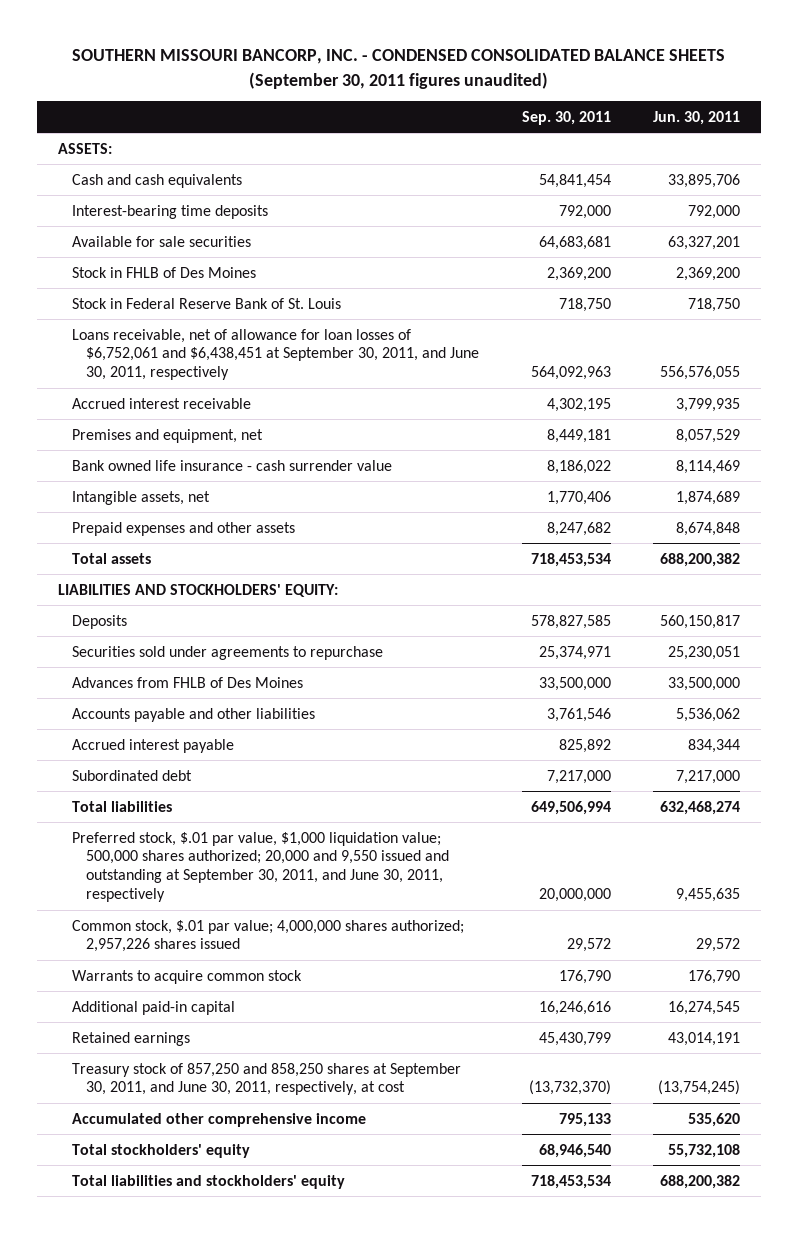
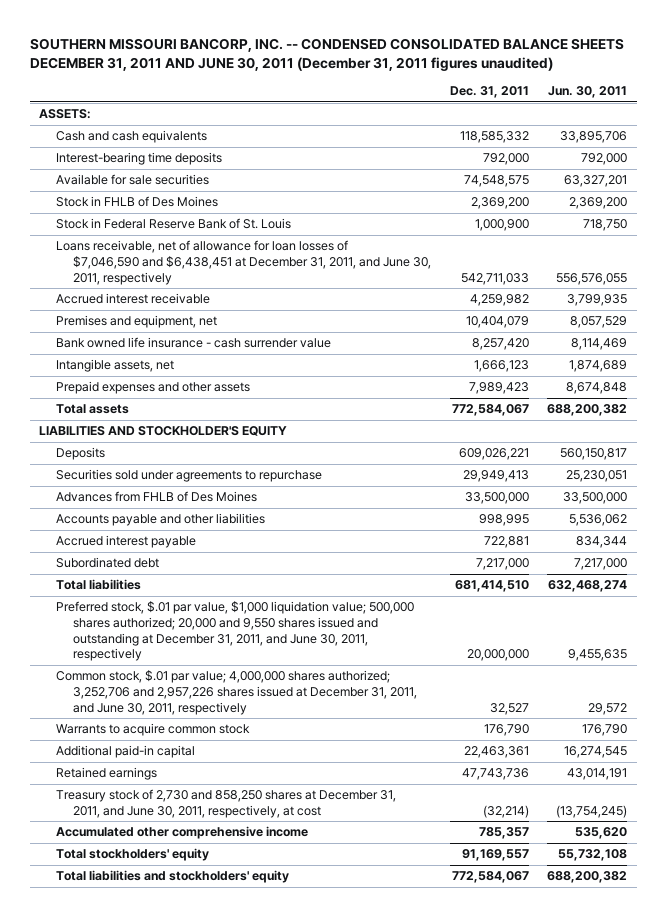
- SOUTHERN MISSOURI BANCORP, INC. - CONDENSED CONSOLIDATED BALANCE SHEETS (September 30, 2011 figures unaudited)
+ SOUTHERN MISSOURI BANCORP, INC. -- CONDENSED CONSOLIDATED BALANCE SHEETS DECEMBER 31, 2011 AND JUNE 30, 2011 (December 31, 2011 figures unaudited)
- | Sep. 30, 2011 | Jun. 30, 2011
+ | Dec. 31, 2011 | Jun. 30, 2011
- Loans receivable, net of allowance for loan losses of $6,752,061 and $6,438,451 at September 30, 2011, and June 30, 2011, respectively | 564,092,963 | 556,576,055
+ Loans receivable, net of allowance for loan losses of $7,046,590 and $6,438,451 at December 31, 2011, and June 30, 2011, respectively | 542,711,033 | 556,576,055
- LIABILITIES AND STOCKHOLDERS' EQUITY:
+ LIABILITIES AND STOCKHOLDER'S EQUITY
- Preferred stock, $.01 par value, $1,000 liquidation value; 500,000 shares authorized; 20,000 and 9,550 issued and outstanding at September 30, 2011, and June 30, 2011, respectively | 20,000,000 | 9,455,635
- Common stock, $.01 par value; 4,000,000 shares authorized; 2,957,226 shares issued | 29,572 | 29,572
+ Preferred stock, $.01 par value, $1,000 liquidation value; 500,000 shares authorized; 20,000 and 9,550 shares issued and outstanding at December 31, 2011, and June 30, 2011, respectively | 20,000,000 | 9,455,635
+ Common stock, $.01 par value; 4,000,000 shares authorized; 3,252,706 and 2,957,226 shares issued at December 31, 2011, and June 30, 2011, respectively | 32,527 | 29,572
- Treasury stock of 857,250 and 858,250 shares at September 30, 2011, and June 30, 2011, respectively, at cost | (13,732,370) | (13,754,245)
+ Treasury stock of 2,730 and 858,250 shares at December 31, 2011, and June 30, 2011, respectively, at cost | (32,214) | (13,754,245)

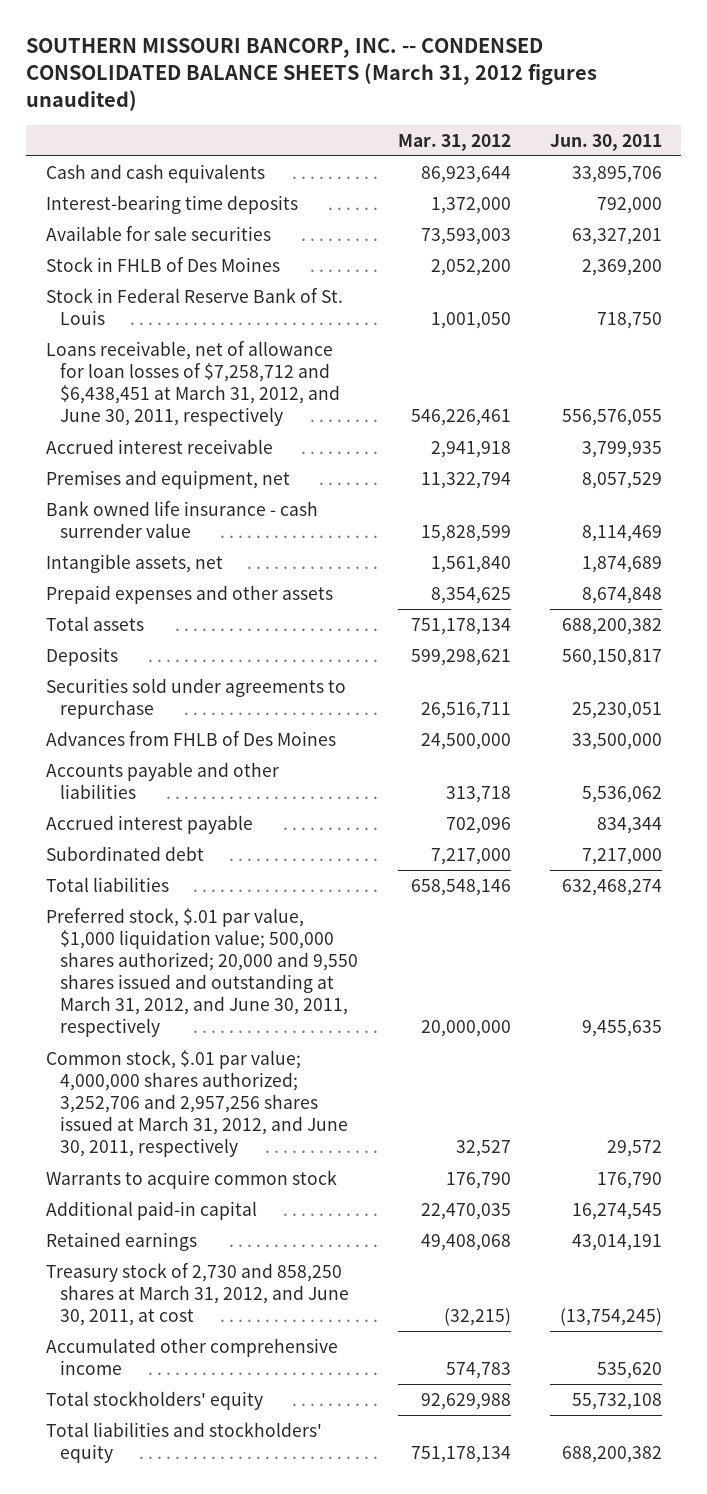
- SOUTHERN MISSOURI BANCORP, INC. -- CONDENSED CONSOLIDATED BALANCE SHEETS DECEMBER 31, 2011 AND JUNE 30, 2011 (December 31, 2011 figures unaudited)
+ SOUTHERN MISSOURI BANCORP, INC. -- CONDENSED CONSOLIDATED BALANCE SHEETS (March 31, 2012 figures unaudited)
- | Dec. 31, 2011 | Jun. 30, 2011
+ | Mar. 31, 2012 | Jun. 30, 2011
- ASSETS:
- Loans receivable, net of allowance for loan losses of $7,046,590 and $6,438,451 at December 31, 2011, and June 30, 2011, respectively | 542,711,033 | 556,576,055
+ Loans receivable, net of allowance for loan losses of $7,258,712 and $6,438,451 at March 31, 2012, and June 30, 2011, respectively | 546,226,461 | 556,576,055
- LIABILITIES AND STOCKHOLDER'S EQUITY
- Preferred stock, $.01 par value, $1,000 liquidation value; 500,000 shares authorized; 20,000 and 9,550 shares issued and outstanding at December 31, 2011, and June 30, 2011, respectively | 20,000,000 | 9,455,635
- Common stock, $.01 par value; 4,000,000 shares authorized; 3,252,706 and 2,957,226 shares issued at December 31, 2011, and June 30, 2011, respectively | 32,527 | 29,572
+ Preferred stock, $.01 par value, $1,000 liquidation value; 500,000 shares authorized; 20,000 and 9,550 shares issued and outstanding at March 31, 2012, and June 30, 2011, respectively | 20,000,000 | 9,455,635
+ Common stock, $.01 par value; 4,000,000 shares authorized; 3,252,706 and 2,957,256 shares issued at March 31, 2012, and June 30, 2011, respectively | 32,527 | 29,572
- Treasury stock of 2,730 and 858,250 shares at December 31, 2011, and June 30, 2011, respectively, at cost | (32,214) | (13,754,245)
+ Treasury stock of 2,730 and 858,250 shares at March 31, 2012, and June 30, 2011, at cost | (32,215) | (13,754,245)

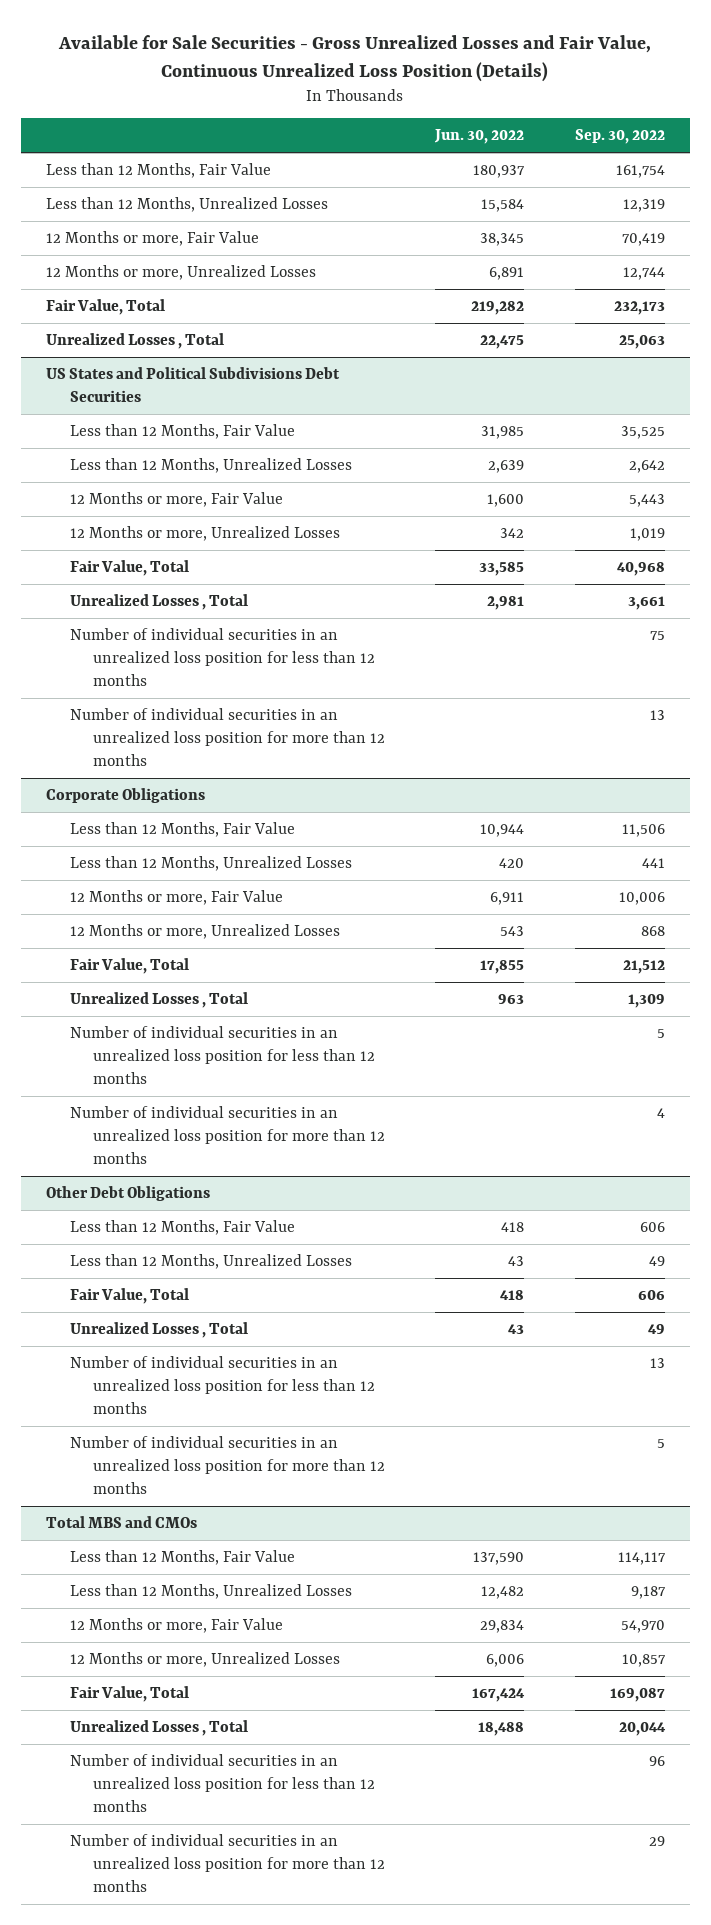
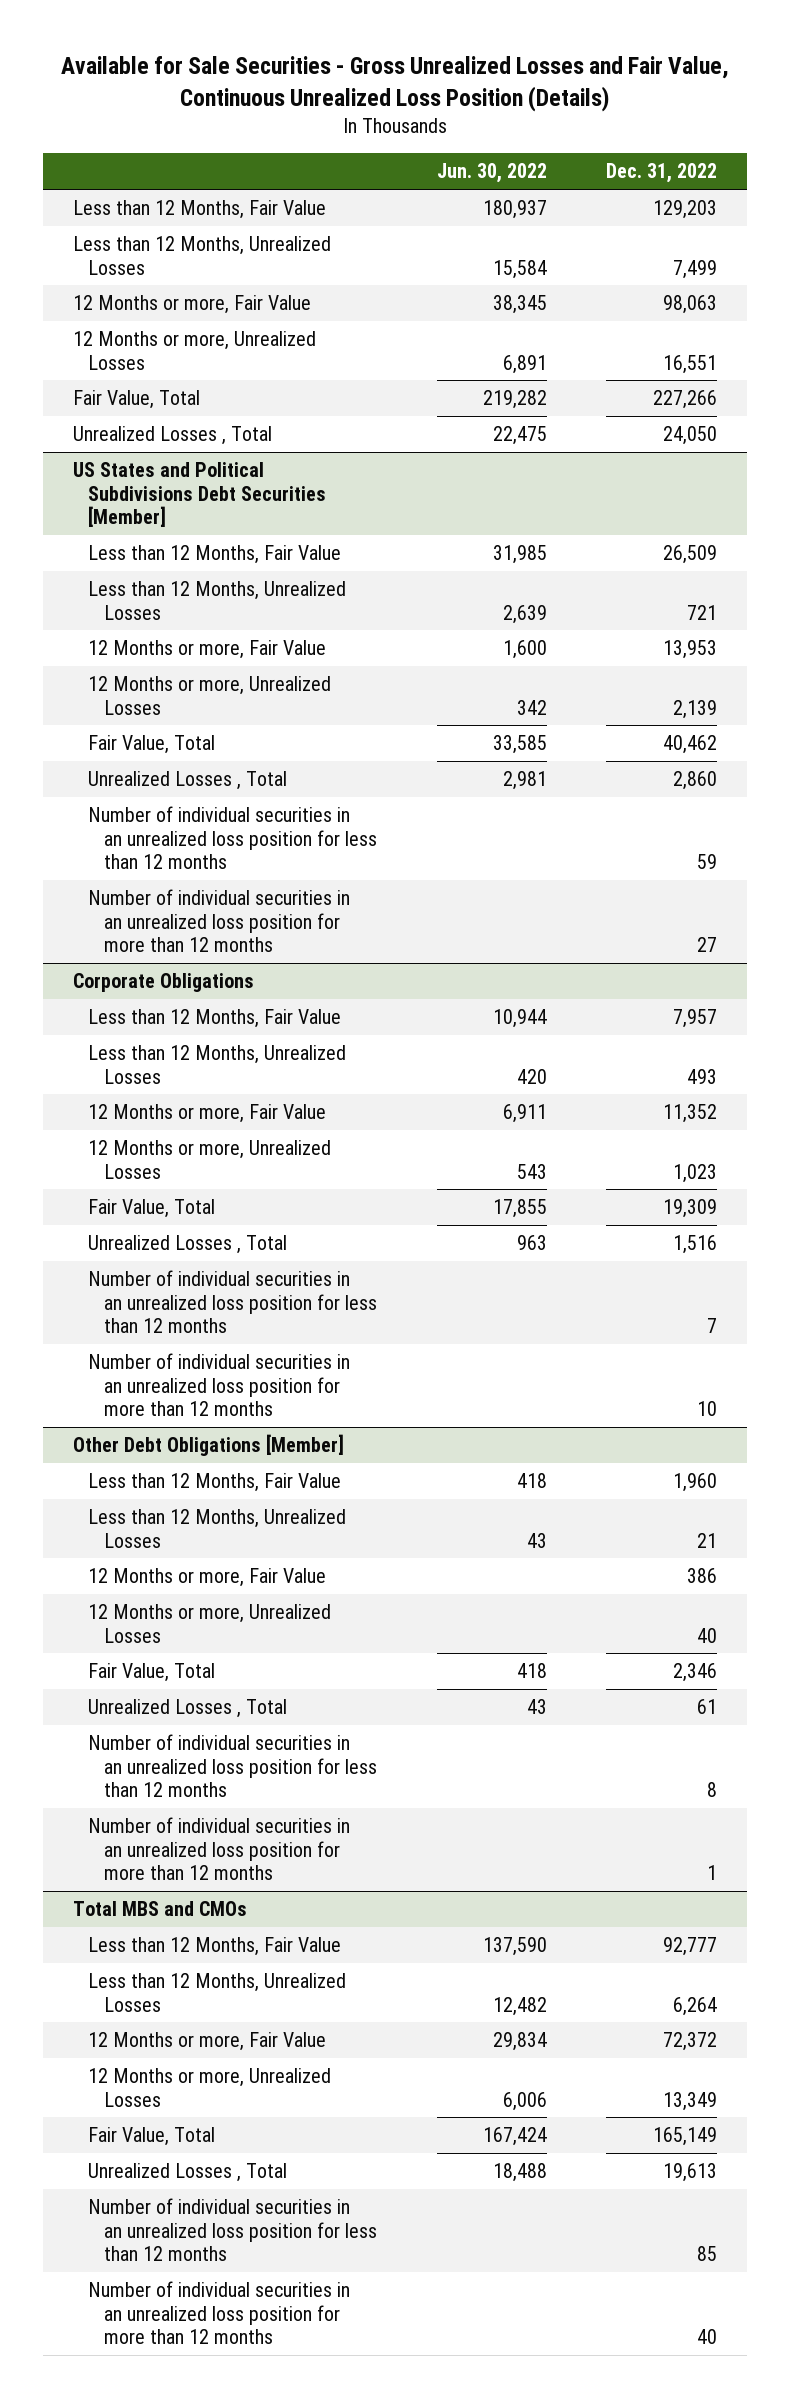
- | Jun. 30, 2022 | Sep. 30, 2022
+ | Jun. 30, 2022 | Dec. 31, 2022
- US States and Political Subdivisions Debt Securities
+ US States and Political Subdivisions Debt Securities [Member]
- Other Debt Obligations
+ Other Debt Obligations [Member]
+ 12 Months or more, Fair Value | | 386
+ 12 Months or more, Unrealized Losses | | 40

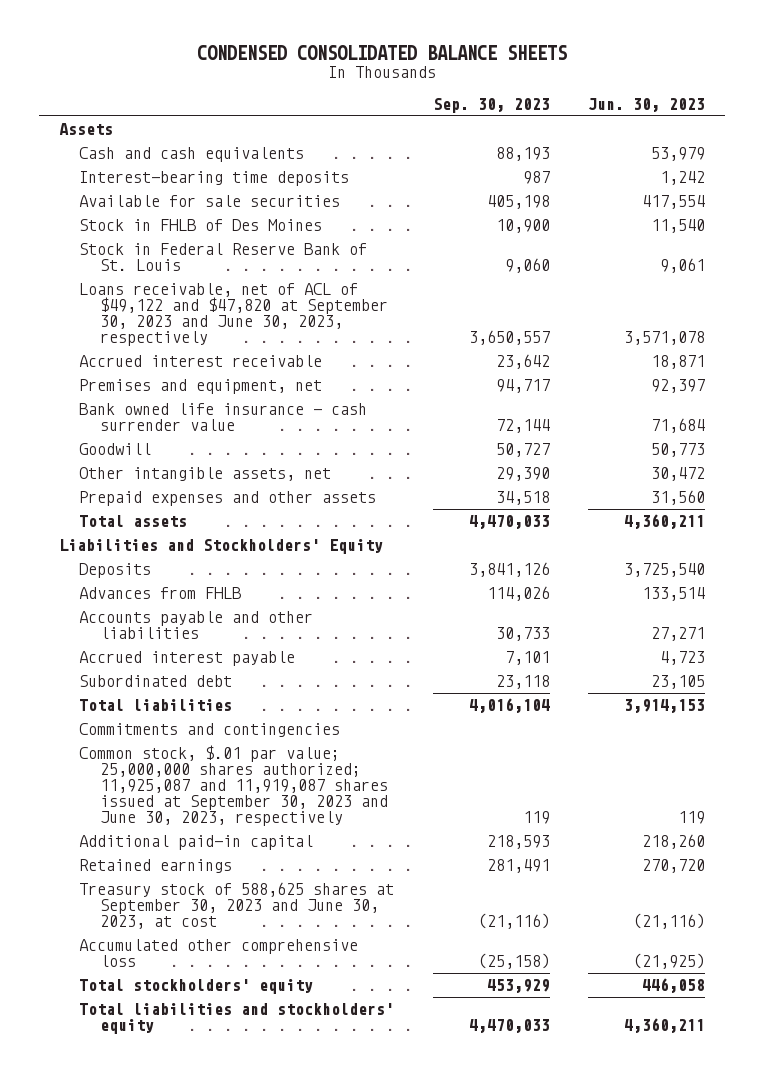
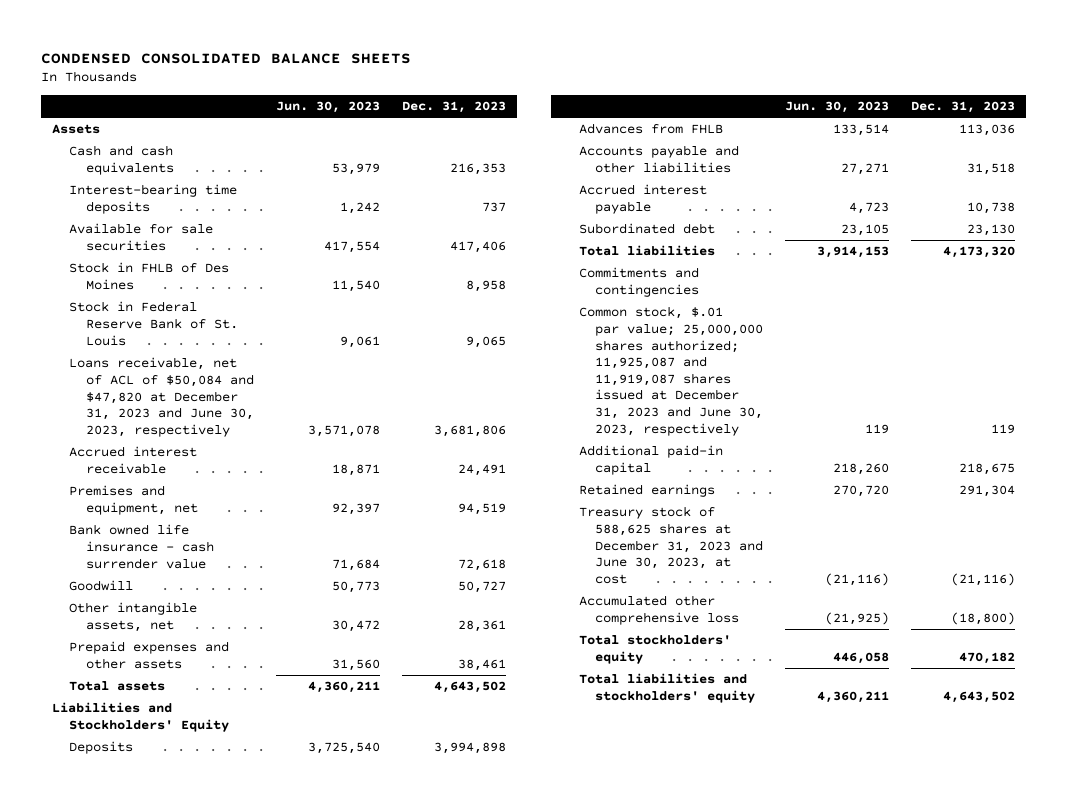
- | Sep. 30, 2023 | Jun. 30, 2023
+ | Jun. 30, 2023 | Dec. 31, 2023
- Loans receivable, net of ACL of $49,122 and $47,820 at September 30, 2023 and June 30, 2023, respectively | 3,650,557 | 3,571,078
+ Loans receivable, net of ACL of $50,084 and $47,820 at December 31, 2023 and June 30, 2023, respectively | 3,571,078 | 3,681,806
- Common stock, $.01 par value; 25,000,000 shares authorized; 11,925,087 and 11,919,087 shares issued at September 30, 2023 and June 30, 2023, respectively | 119 | 119
+ Common stock, $.01 par value; 25,000,000 shares authorized; 11,925,087 and 11,919,087 shares issued at December 31, 2023 and June 30, 2023, respectively | 119 | 119
- Treasury stock of 588,625 shares at September 30, 2023 and June 30, 2023, at cost | (21,116) | (21,116)
+ Treasury stock of 588,625 shares at December 31, 2023 and June 30, 2023, at cost | (21,116) | (21,116)

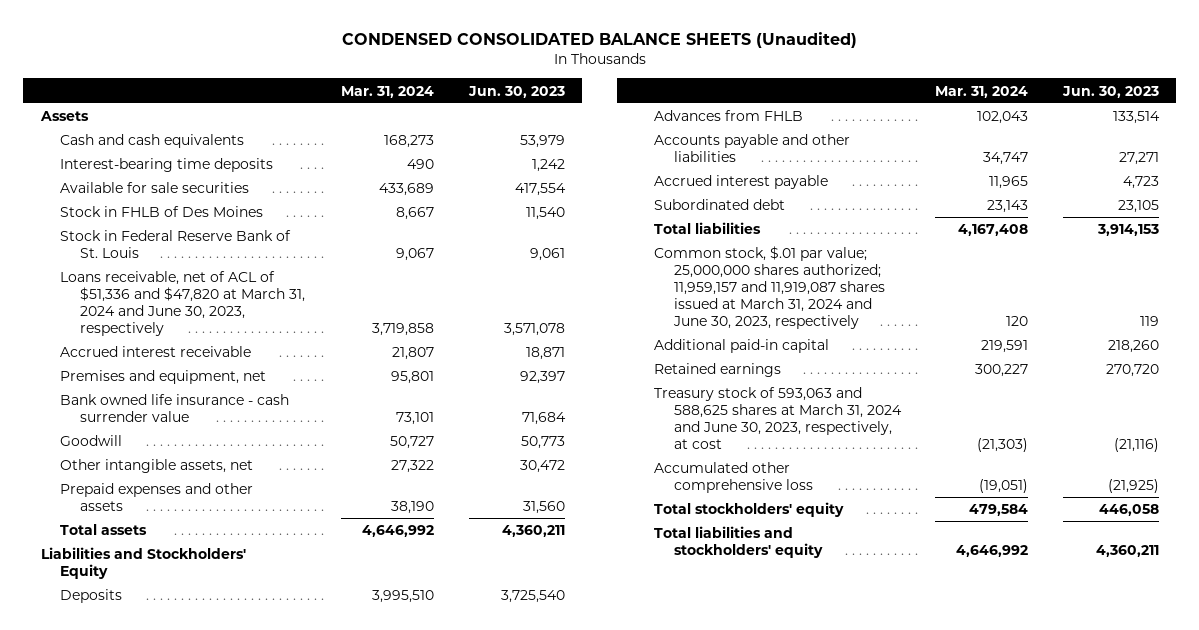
- CONDENSED CONSOLIDATED BALANCE SHEETS
+ CONDENSED CONSOLIDATED BALANCE SHEETS (Unaudited)
- | Jun. 30, 2023 | Dec. 31, 2023
+ | Mar. 31, 2024 | Jun. 30, 2023
- Loans receivable, net of ACL of $50,084 and $47,820 at December 31, 2023 and June 30, 2023, respectively | 3,571,078 | 3,681,806
+ Loans receivable, net of ACL of $51,336 and $47,820 at March 31, 2024 and June 30, 2023, respectively | 3,719,858 | 3,571,078
- Commitments and contingencies
- Common stock, $.01 par value; 25,000,000 shares authorized; 11,925,087 and 11,919,087 shares issued at December 31, 2023 and June 30, 2023, respectively | 119 | 119
+ Common stock, $.01 par value; 25,000,000 shares authorized; 11,959,157 and 11,919,087 shares issued at March 31, 2024 and June 30, 2023, respectively | 120 | 119
- Treasury stock of 588,625 shares at December 31, 2023 and June 30, 2023, at cost | (21,116) | (21,116)
+ Treasury stock of 593,063 and 588,625 shares at March 31, 2024 and June 30, 2023, respectively, at cost | (21,303) | (21,116)

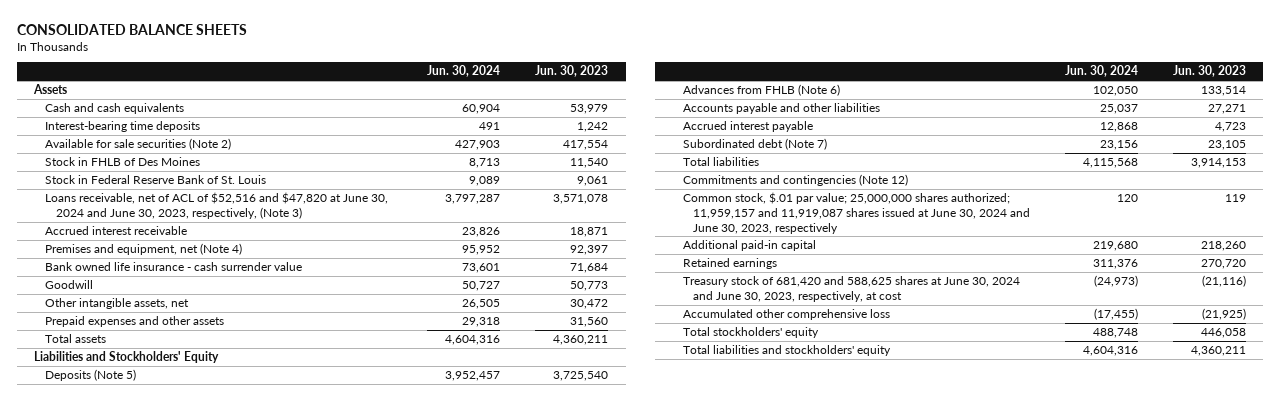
- CONDENSED CONSOLIDATED BALANCE SHEETS (Unaudited)
+ CONSOLIDATED BALANCE SHEETS
- | Mar. 31, 2024 | Jun. 30, 2023
+ | Jun. 30, 2024 | Jun. 30, 2023
- Available for sale securities | 433,689 | 417,554
+ Available for sale securities (Note 2) | 427,903 | 417,554
- Loans receivable, net of ACL of $51,336 and $47,820 at March 31, 2024 and June 30, 2023, respectively | 3,719,858 | 3,571,078
+ Loans receivable, net of ACL of $52,516 and $47,820 at June 30, 2024 and June 30, 2023, respectively, (Note 3) | 3,797,287 | 3,571,078
- Premises and equipment, net | 95,801 | 92,397
+ Premises and equipment, net (Note 4) | 95,952 | 92,397
- Deposits | 3,995,510 | 3,725,540
- Advances from FHLB | 102,043 | 133,514
+ Deposits (Note 5) | 3,952,457 | 3,725,540
+ Advances from FHLB (Note 6) | 102,050 | 133,514
- Subordinated debt | 23,143 | 23,105
+ Subordinated debt (Note 7) | 23,156 | 23,105
- Common stock, $.01 par value; 25,000,000 shares authorized; 11,959,157 and 11,919,087 shares issued at March 31, 2024 and June 30, 2023, respectively | 120 | 119
+ Commitments and contingencies (Note 12)
+ Common stock, $.01 par value; 25,000,000 shares authorized; 11,959,157 and 11,919,087 shares issued at June 30, 2024 and June 30, 2023, respectively | 120 | 119
- Treasury stock of 593,063 and 588,625 shares at March 31, 2024 and June 30, 2023, respectively, at cost | (21,303) | (21,116)
+ Treasury stock of 681,420 and 588,625 shares at June 30, 2024 and June 30, 2023, respectively, at cost | (24,973) | (21,116)

